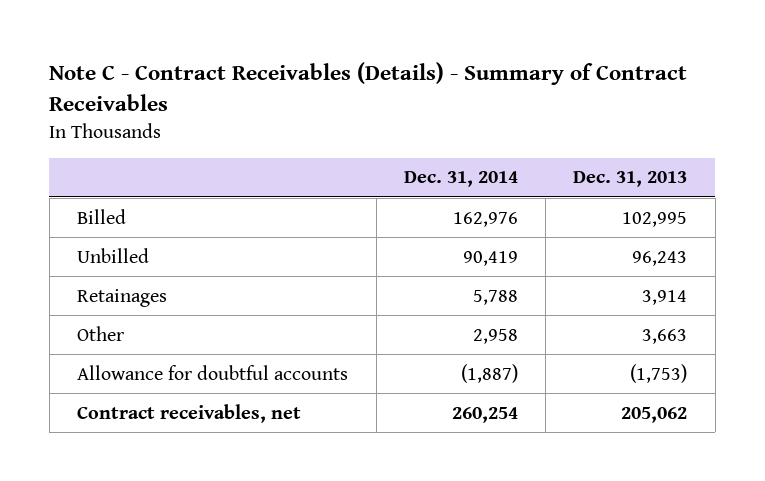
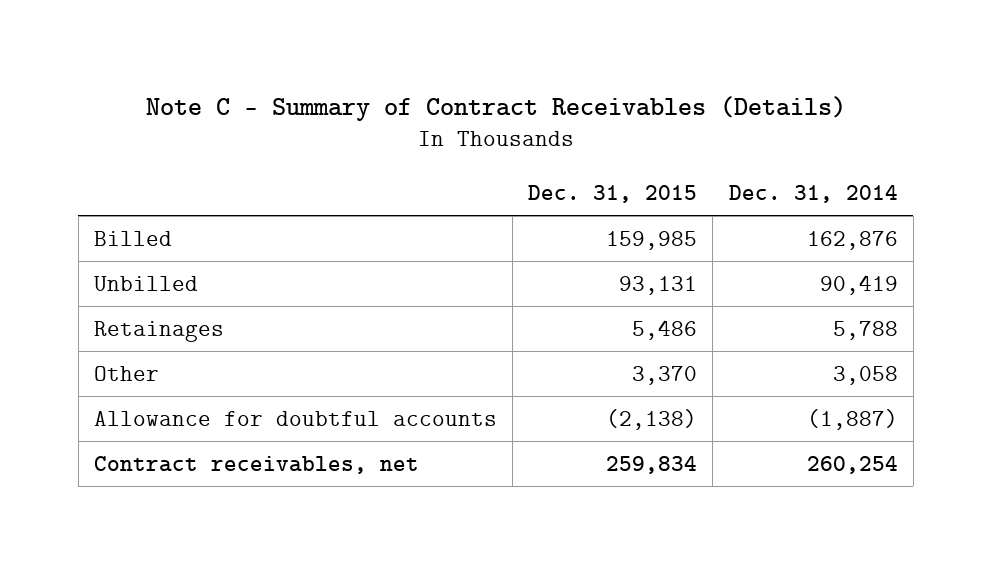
- Note C - Contract Receivables (Details) - Summary of Contract Receivables
+ Note C - Summary of Contract Receivables (Details)
- | Dec. 31, 2014 | Dec. 31, 2013
+ | Dec. 31, 2015 | Dec. 31, 2014
- Billed | 162,976 | 102,995
+ Billed | 159,985 | 162,876
- Other | 2,958 | 3,663
+ Other | 3,370 | 3,058

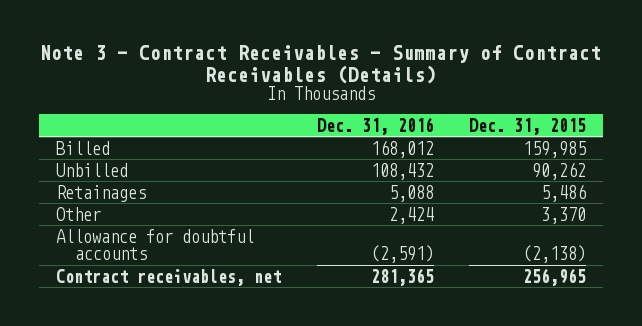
- Note C - Summary of Contract Receivables (Details)
+ Note 3 - Contract Receivables - Summary of Contract Receivables (Details)
- | Dec. 31, 2015 | Dec. 31, 2014
+ | Dec. 31, 2016 | Dec. 31, 2015
- Unbilled | 93,131 | 90,419
+ Unbilled | 108,432 | 90,262
- Contract receivables, net | 259,834 | 260,254
+ Contract receivables, net | 281,365 | 256,965

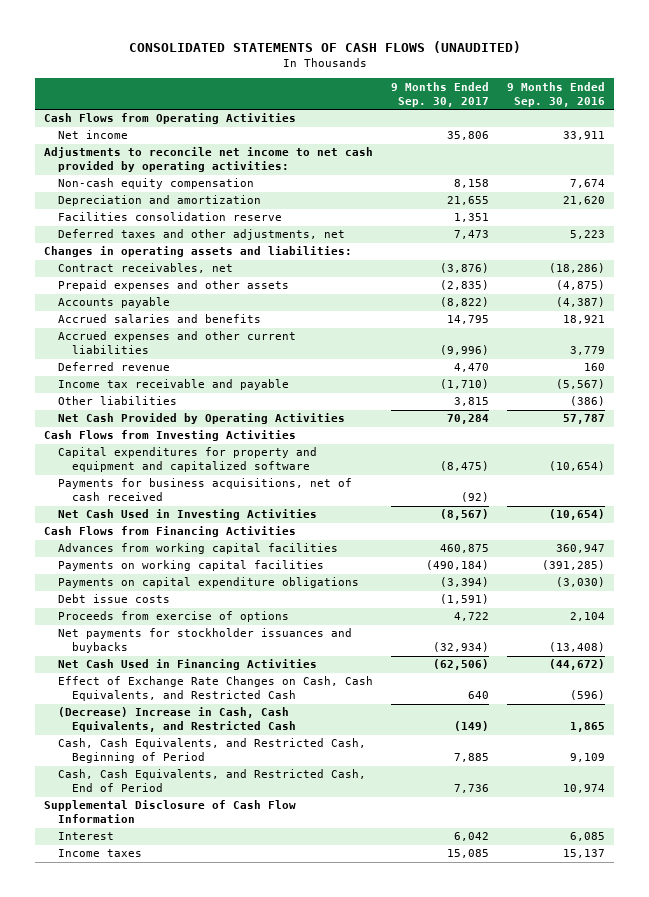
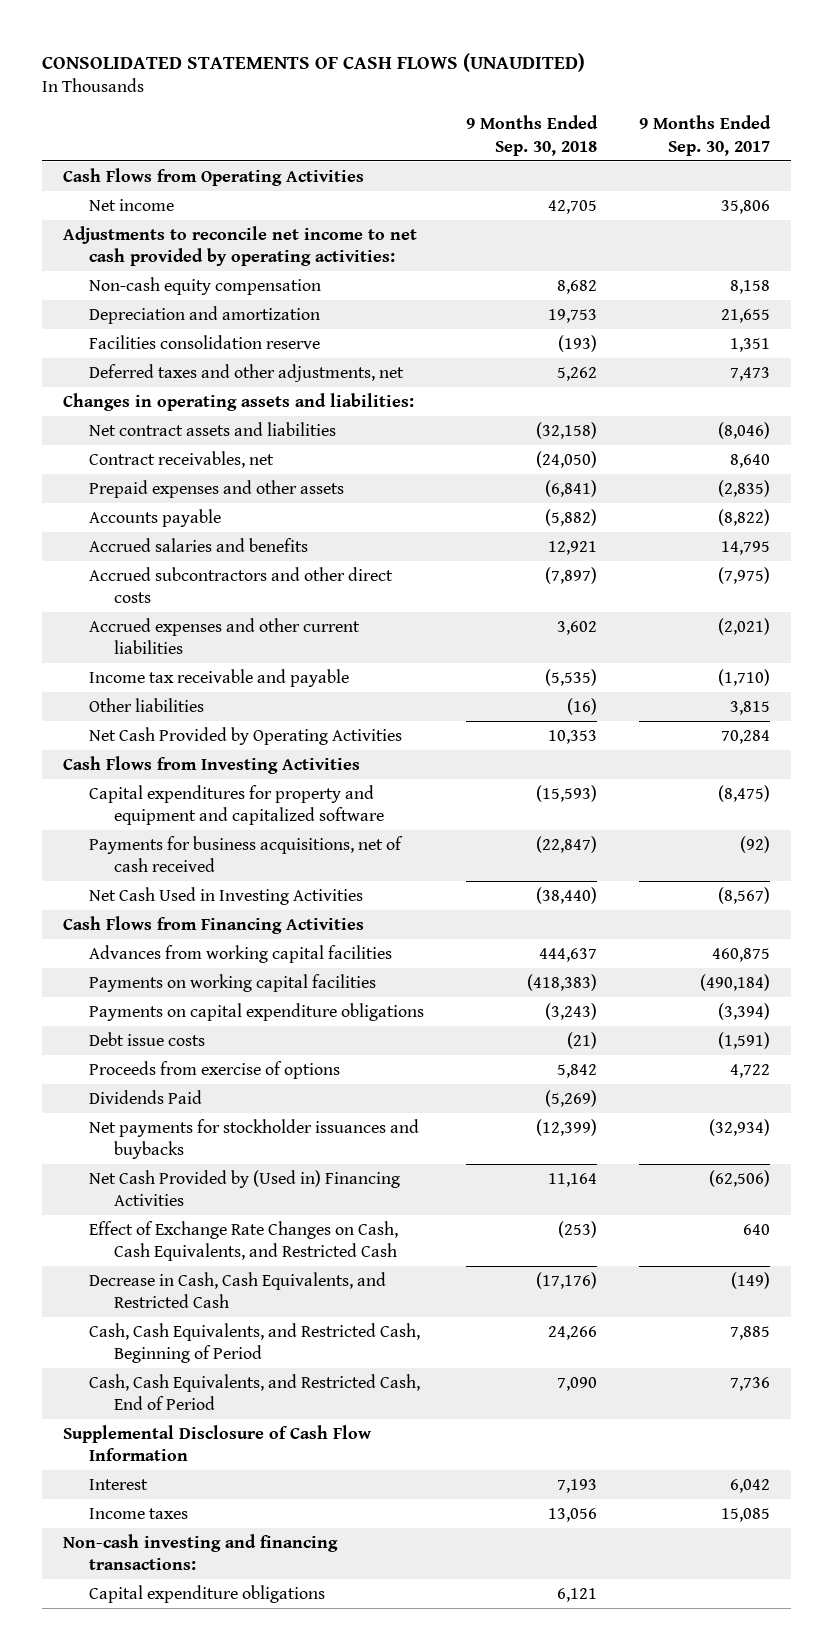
- | 9 Months Ended Sep. 30, 2017 | 9 Months Ended Sep. 30, 2016
+ | 9 Months Ended Sep. 30, 2018 | 9 Months Ended Sep. 30, 2017
- Contract receivables, net | (3,876) | (18,286)
+ Net contract assets and liabilities | (32,158) | (8,046)
+ Contract receivables, net | (24,050) | 8,640
- Accrued expenses and other current liabilities | (9,996) | 3,779
- Deferred revenue | 4,470 | 160
+ Accrued subcontractors and other direct costs | (7,897) | (7,975)
+ Accrued expenses and other current liabilities | 3,602 | (2,021)
+ Dividends Paid | (5,269) |
- Net Cash Used in Financing Activities | (62,506) | (44,672)
+ Net Cash Provided by (Used in) Financing Activities | 11,164 | (62,506)
- (Decrease) Increase in Cash, Cash Equivalents, and Restricted Cash | (149) | 1,865
+ Decrease in Cash, Cash Equivalents, and Restricted Cash | (17,176) | (149)
+ Non-cash investing and financing transactions:
+ Capital expenditure obligations | 6,121 |

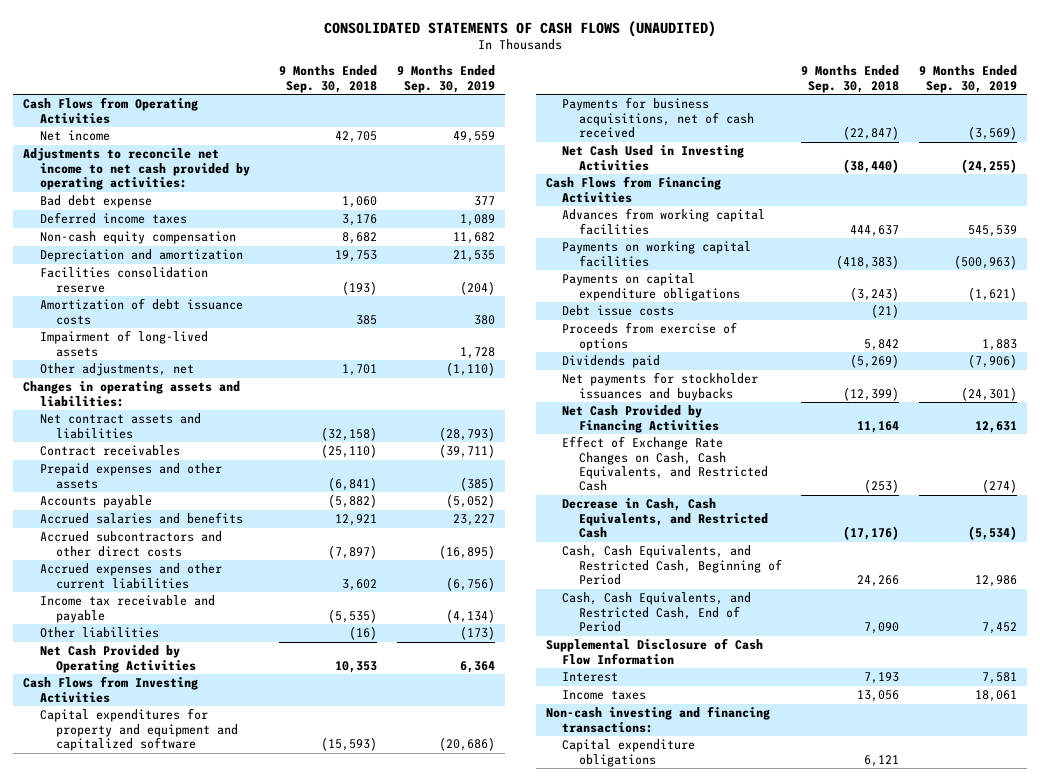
- | 9 Months Ended Sep. 30, 2018 | 9 Months Ended Sep. 30, 2017
+ | 9 Months Ended Sep. 30, 2018 | 9 Months Ended Sep. 30, 2019
+ Bad debt expense | 1,060 | 377
+ Deferred income taxes | 3,176 | 1,089
- Deferred taxes and other adjustments, net | 5,262 | 7,473
+ Amortization of debt issuance costs | 385 | 380
+ Impairment of long-lived assets | | 1,728
+ Other adjustments, net | 1,701 | (1,110)
- Contract receivables, net | (24,050) | 8,640
+ Contract receivables | (25,110) | (39,711)
- Dividends Paid | (5,269) |
+ Dividends paid | (5,269) | (7,906)
- Net Cash Provided by (Used in) Financing Activities | 11,164 | (62,506)
+ Net Cash Provided by Financing Activities | 11,164 | 12,631

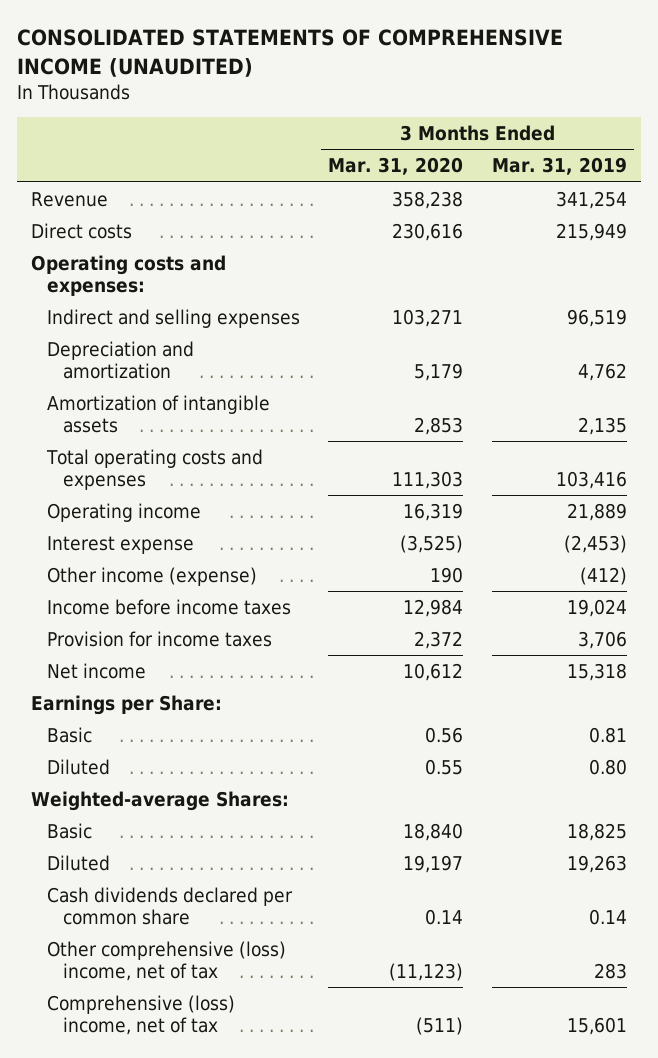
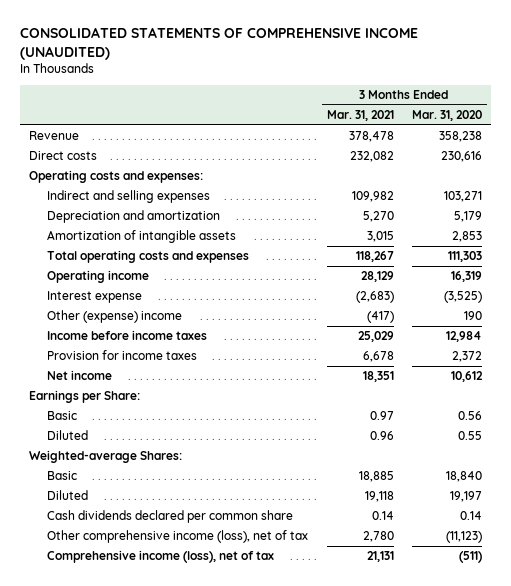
- | 3 Months Ended Mar. 31, 2020 | 3 Months Ended Mar. 31, 2019
+ | 3 Months Ended Mar. 31, 2021 | 3 Months Ended Mar. 31, 2020
- Other income (expense) | 190 | (412)
+ Other (expense) income | (417) | 190
- Other comprehensive (loss) income, net of tax | (11,123) | 283
- Comprehensive (loss) income, net of tax | (511) | 15,601
+ Other comprehensive income (loss), net of tax | 2,780 | (11,123)
+ Comprehensive income (loss), net of tax | 21,131 | (511)

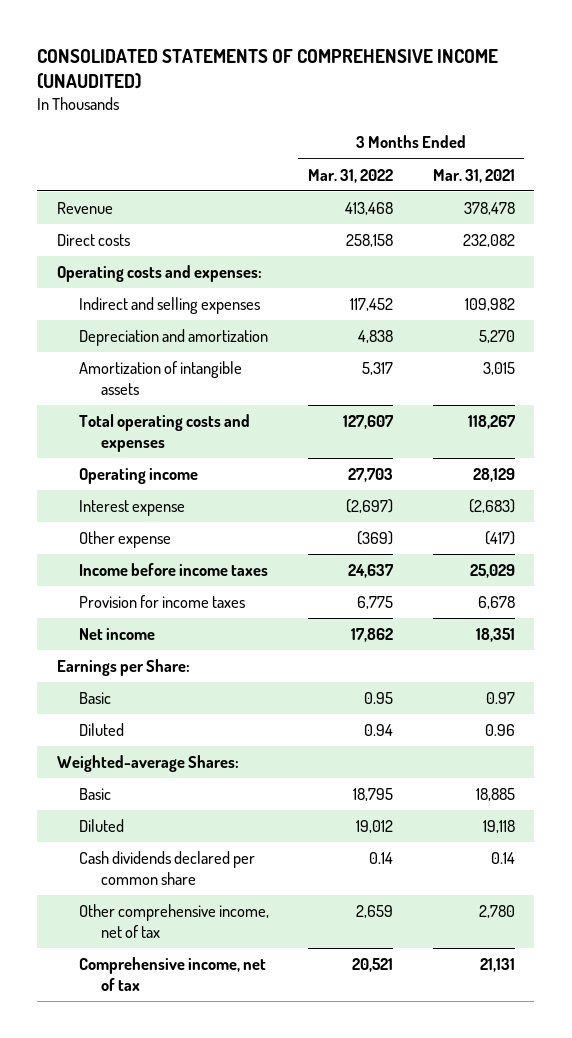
- | 3 Months Ended Mar. 31, 2021 | 3 Months Ended Mar. 31, 2020
+ | 3 Months Ended Mar. 31, 2022 | 3 Months Ended Mar. 31, 2021
- Other (expense) income | (417) | 190
+ Other expense | (369) | (417)
- Other comprehensive income (loss), net of tax | 2,780 | (11,123)
- Comprehensive income (loss), net of tax | 21,131 | (511)
+ Other comprehensive income, net of tax | 2,659 | 2,780
+ Comprehensive income, net of tax | 20,521 | 21,131

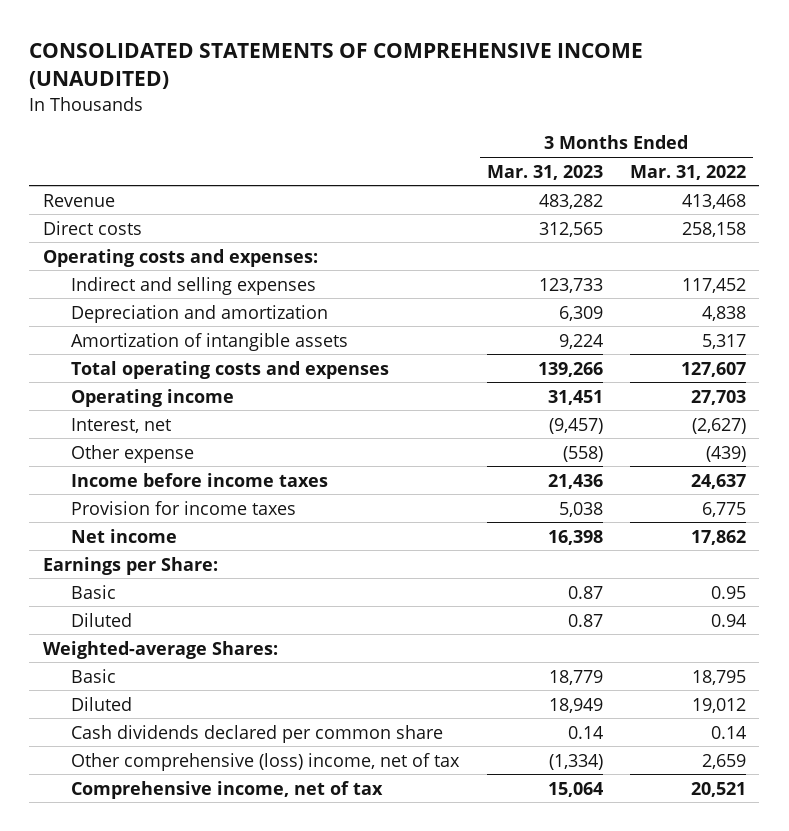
- | 3 Months Ended Mar. 31, 2022 | 3 Months Ended Mar. 31, 2021
+ | 3 Months Ended Mar. 31, 2023 | 3 Months Ended Mar. 31, 2022
- Interest expense | (2,697) | (2,683)
- Other expense | (369) | (417)
+ Interest, net | (9,457) | (2,627)
+ Other expense | (558) | (439)
- Other comprehensive income, net of tax | 2,659 | 2,780
+ Other comprehensive (loss) income, net of tax | (1,334) | 2,659

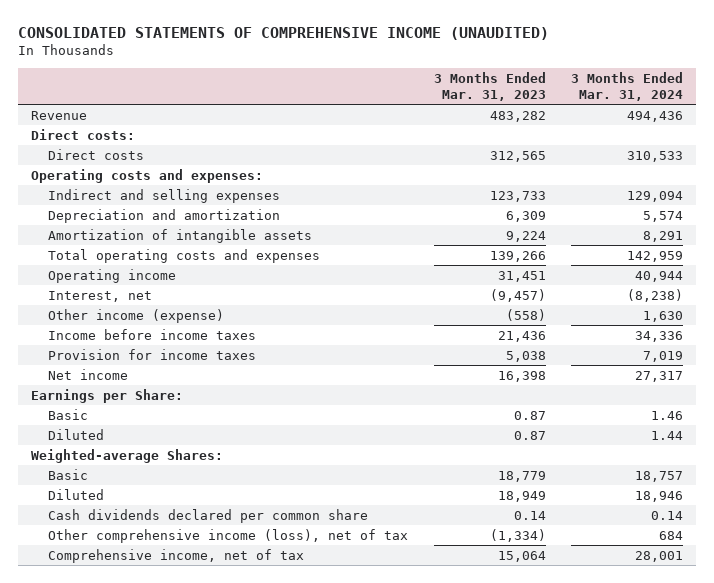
- | 3 Months Ended Mar. 31, 2023 | 3 Months Ended Mar. 31, 2022
+ | 3 Months Ended Mar. 31, 2023 | 3 Months Ended Mar. 31, 2024
+ Direct costs:
- Other expense | (558) | (439)
+ Other income (expense) | (558) | 1,630
- Other comprehensive (loss) income, net of tax | (1,334) | 2,659
+ Other comprehensive income (loss), net of tax | (1,334) | 684

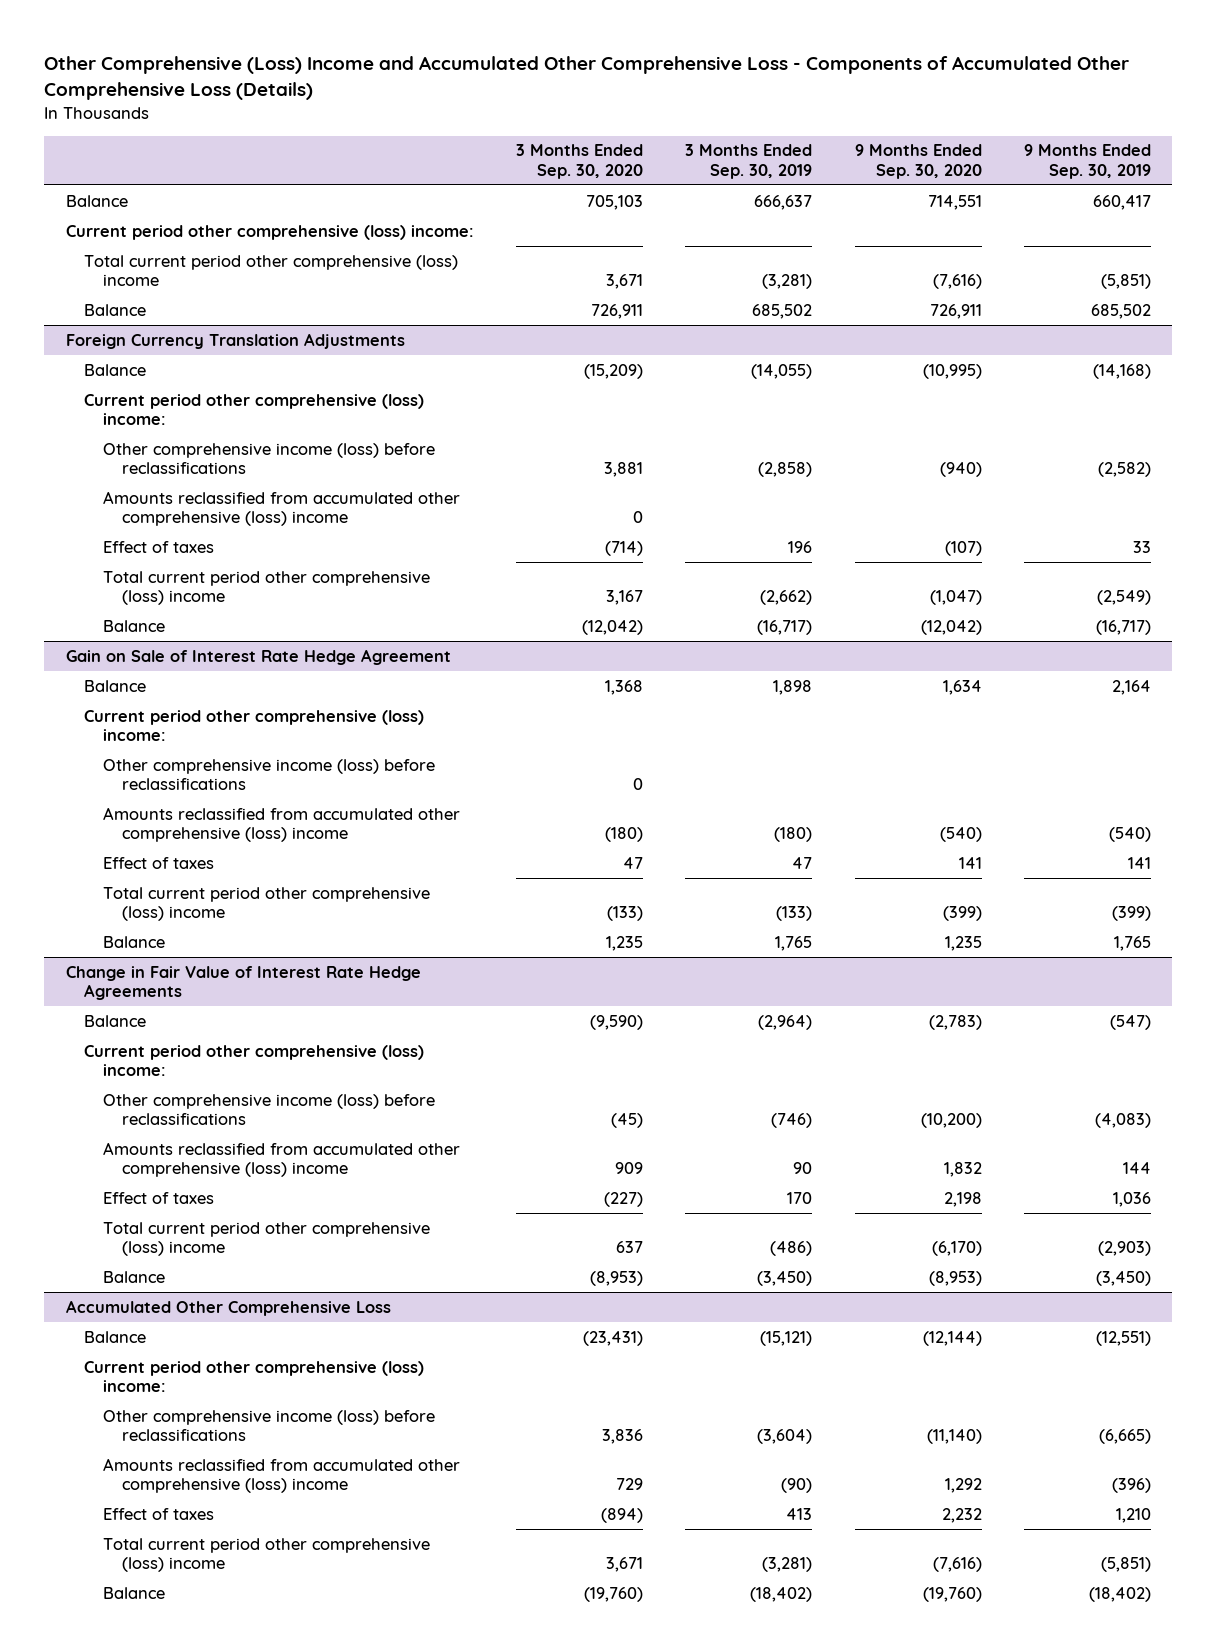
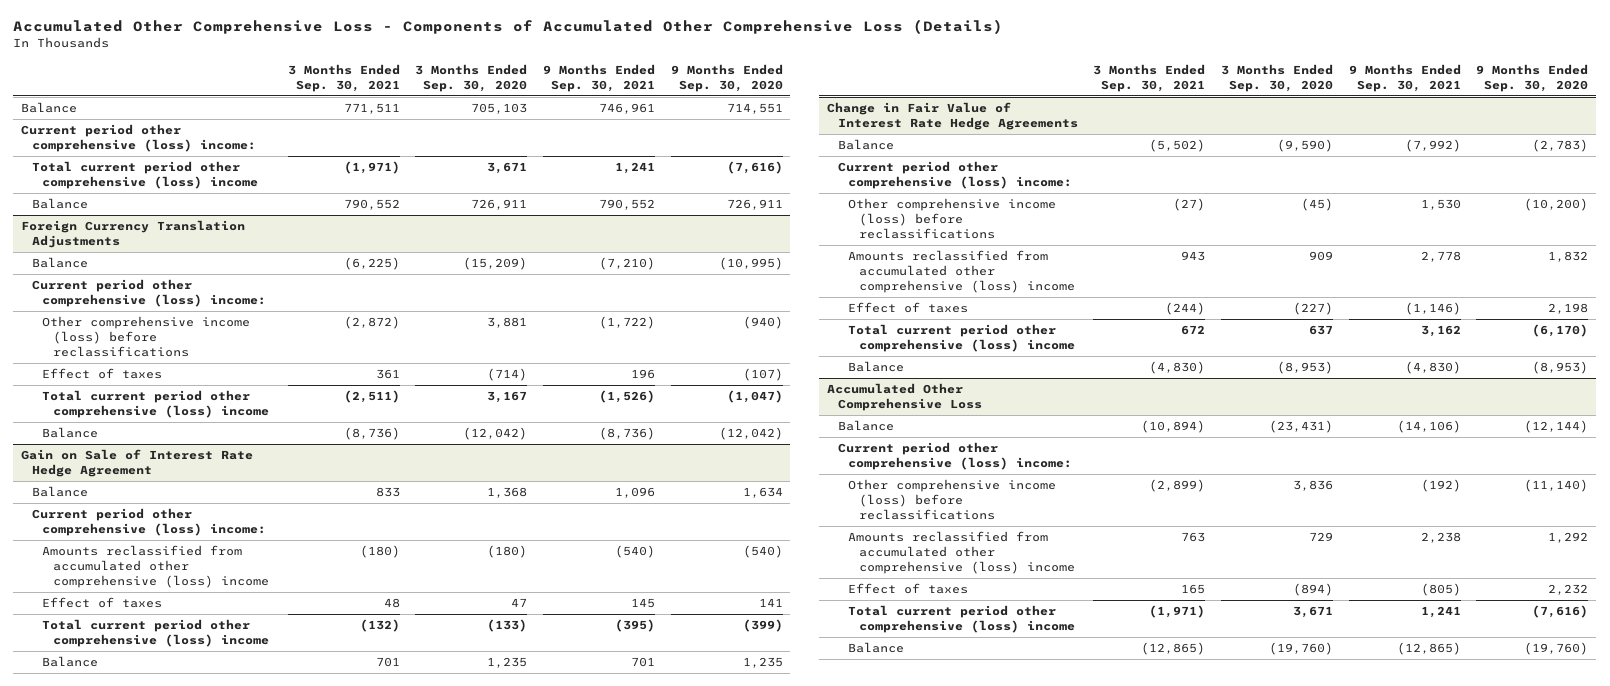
- Other Comprehensive (Loss) Income and Accumulated Other Comprehensive Loss - Components of Accumulated Other Comprehensive Loss (Details)
+ Accumulated Other Comprehensive Loss - Components of Accumulated Other Comprehensive Loss (Details)
- | 3 Months Ended Sep. 30, 2020 | 3 Months Ended Sep. 30, 2019 | 9 Months Ended Sep. 30, 2020 | 9 Months Ended Sep. 30, 2019
+ | 3 Months Ended Sep. 30, 2021 | 3 Months Ended Sep. 30, 2020 | 9 Months Ended Sep. 30, 2021 | 9 Months Ended Sep. 30, 2020
@ Foreign Currency Translation Adjustments
- Amounts reclassified from accumulated other comprehensive (loss) income | 0 | | |
@ Gain on Sale of Interest Rate Hedge Agreement
- Other comprehensive income (loss) before reclassifications | 0 | | |

